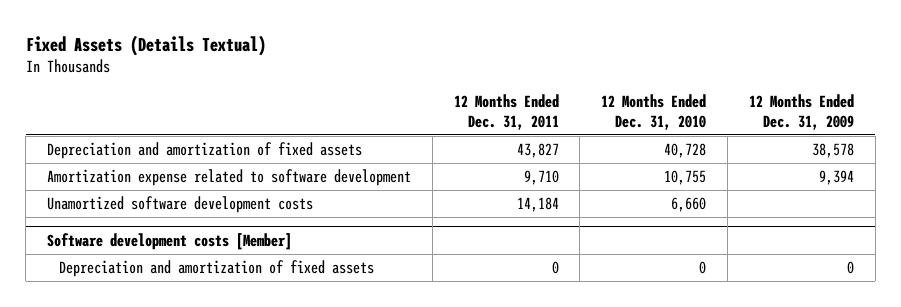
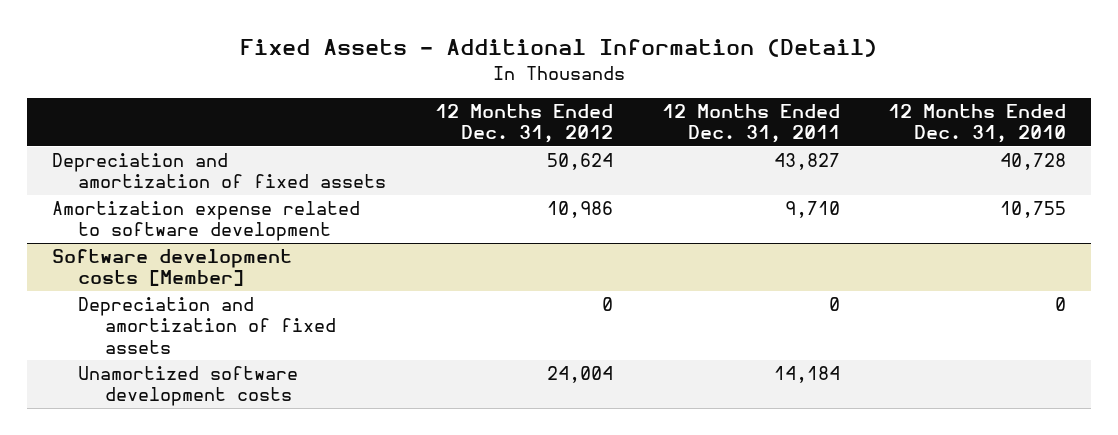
- Fixed Assets (Details Textual)
+ Fixed Assets - Additional Information (Detail)
- | 12 Months Ended Dec. 31, 2011 | 12 Months Ended Dec. 31, 2010 | 12 Months Ended Dec. 31, 2009
+ | 12 Months Ended Dec. 31, 2012 | 12 Months Ended Dec. 31, 2011 | 12 Months Ended Dec. 31, 2010
- Unamortized software development costs | 14,184 | 6,660 |
@ Software development costs [Member]
+ Unamortized software development costs | 24,004 | 14,184 |

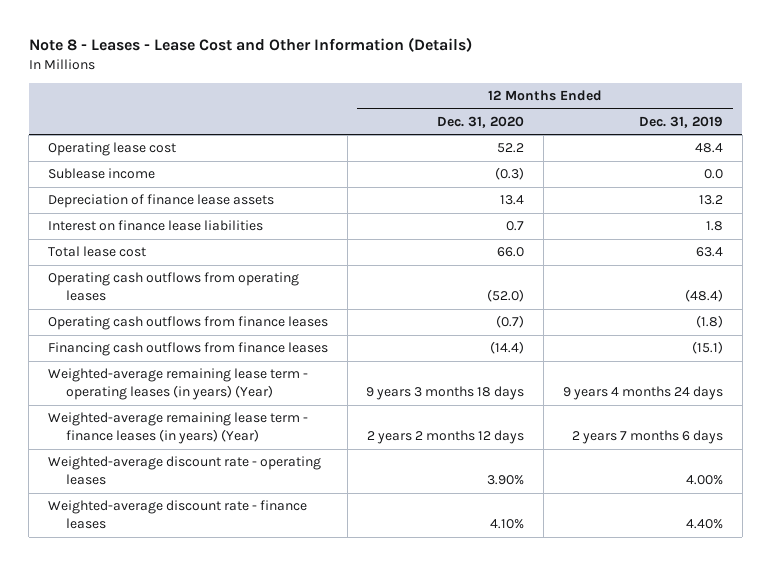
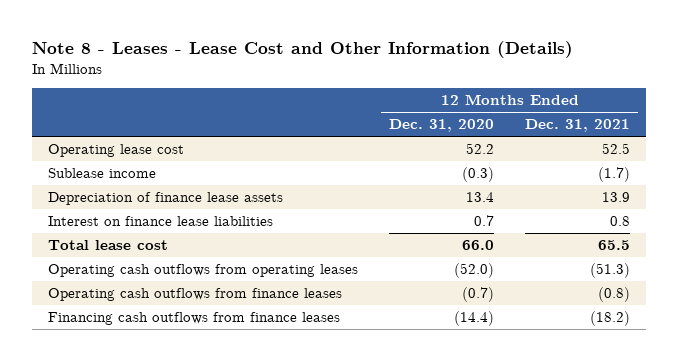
- | 12 Months Ended Dec. 31, 2020 | 12 Months Ended Dec. 31, 2019
+ | 12 Months Ended Dec. 31, 2020 | 12 Months Ended Dec. 31, 2021
- Weighted-average remaining lease term - operating leases (in years) (Year) | 9 years 3 months 18 days | 9 years 4 months 24 days
- Weighted-average remaining lease term - finance leases (in years) (Year) | 2 years 2 months 12 days | 2 years 7 months 6 days
- Weighted-average discount rate - operating leases | 3.90% | 4.00%
- Weighted-average discount rate - finance leases | 4.10% | 4.40%

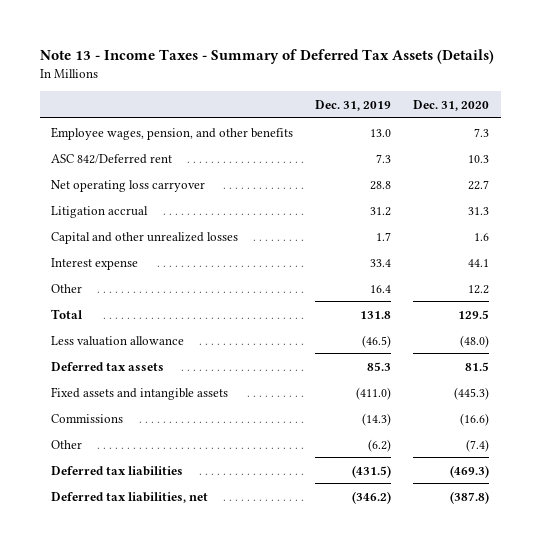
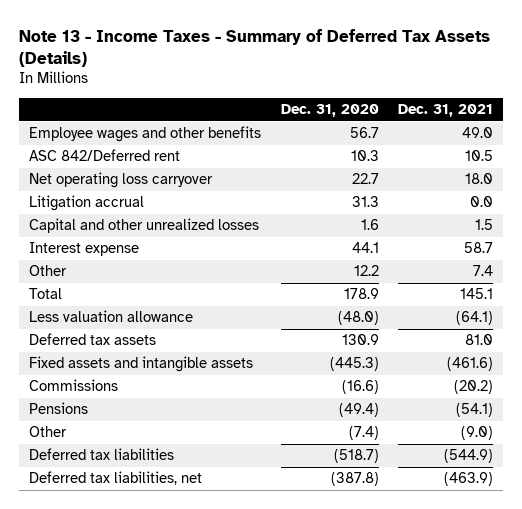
- | Dec. 31, 2019 | Dec. 31, 2020
+ | Dec. 31, 2020 | Dec. 31, 2021
- Employee wages, pension, and other benefits | 13.0 | 7.3
+ Employee wages and other benefits | 56.7 | 49.0
- Total | 131.8 | 129.5
+ Total | 178.9 | 145.1
- Deferred tax assets | 85.3 | 81.5
+ Deferred tax assets | 130.9 | 81.0
+ Pensions | (49.4) | (54.1)
- Deferred tax liabilities | (431.5) | (469.3)
+ Deferred tax liabilities | (518.7) | (544.9)

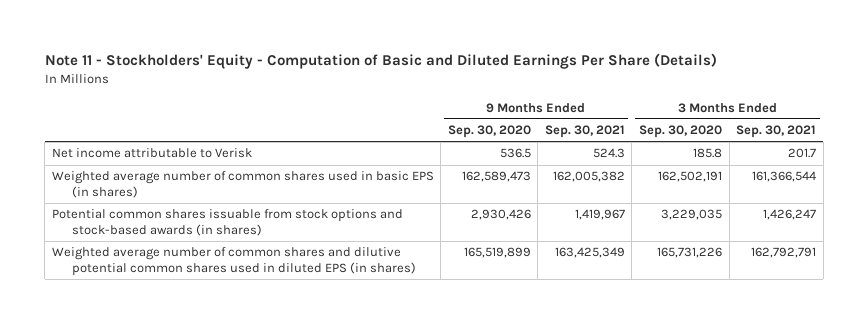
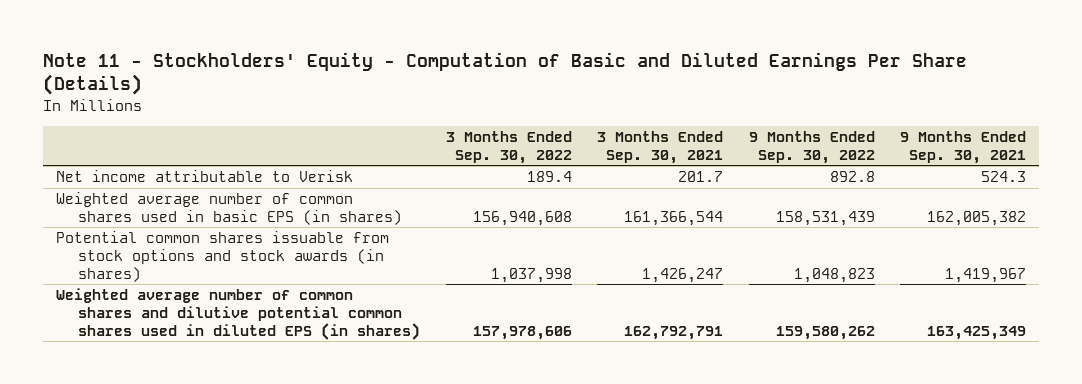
- | 9 Months Ended Sep. 30, 2020 | 9 Months Ended Sep. 30, 2021 | 3 Months Ended Sep. 30, 2020 | 3 Months Ended Sep. 30, 2021
+ | 3 Months Ended Sep. 30, 2022 | 3 Months Ended Sep. 30, 2021 | 9 Months Ended Sep. 30, 2022 | 9 Months Ended Sep. 30, 2021
- Potential common shares issuable from stock options and stock-based awards (in shares) | 2,930,426 | 1,419,967 | 3,229,035 | 1,426,247
+ Potential common shares issuable from stock options and stock awards (in shares) | 1,037,998 | 1,426,247 | 1,048,823 | 1,419,967

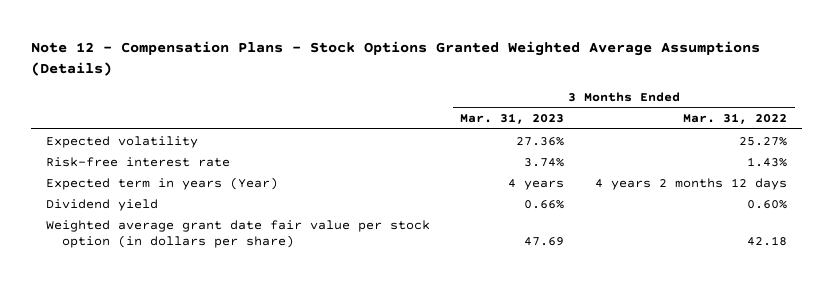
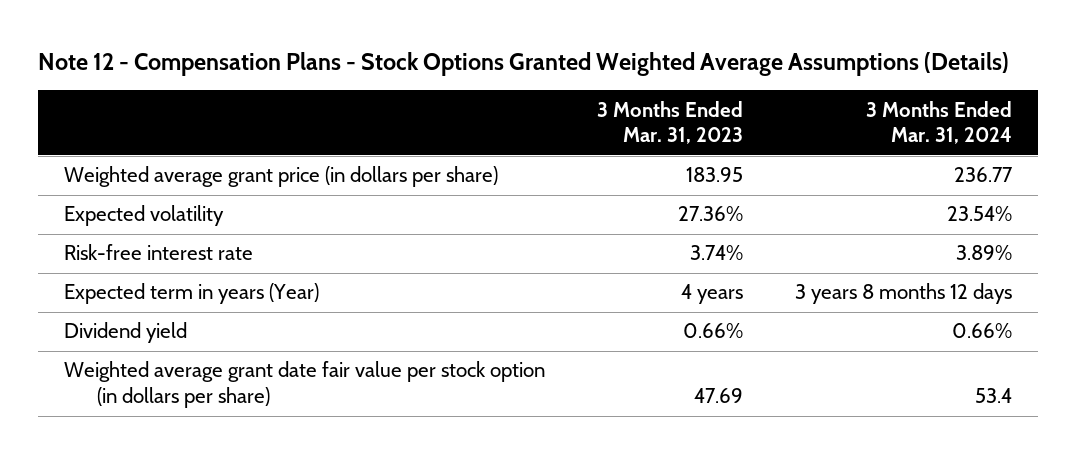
- | 3 Months Ended Mar. 31, 2023 | 3 Months Ended Mar. 31, 2022
+ | 3 Months Ended Mar. 31, 2023 | 3 Months Ended Mar. 31, 2024
+ Weighted average grant price (in dollars per share) | 183.95 | 236.77

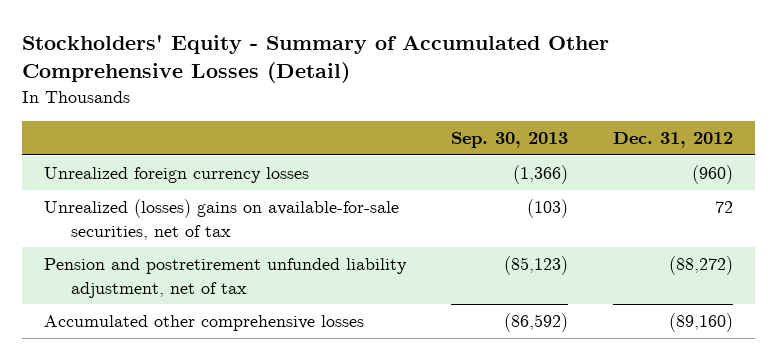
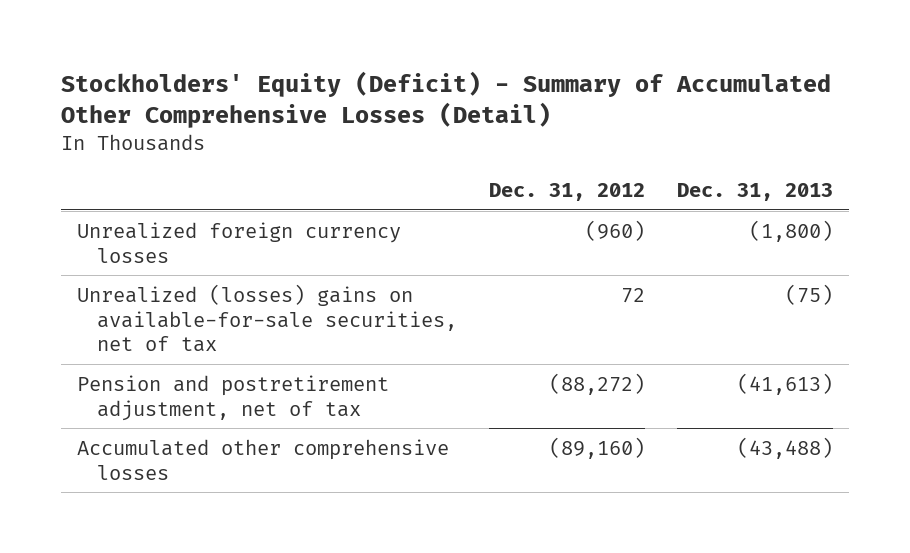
- Stockholders' Equity - Summary of Accumulated Other Comprehensive Losses (Detail)
+ Stockholders' Equity (Deficit) - Summary of Accumulated Other Comprehensive Losses (Detail)
- | Sep. 30, 2013 | Dec. 31, 2012
+ | Dec. 31, 2012 | Dec. 31, 2013
- Pension and postretirement unfunded liability adjustment, net of tax | (85,123) | (88,272)
+ Pension and postretirement adjustment, net of tax | (88,272) | (41,613)

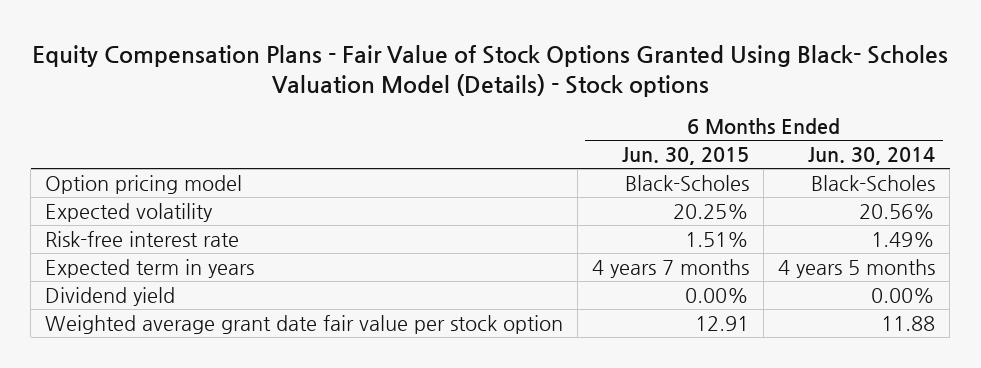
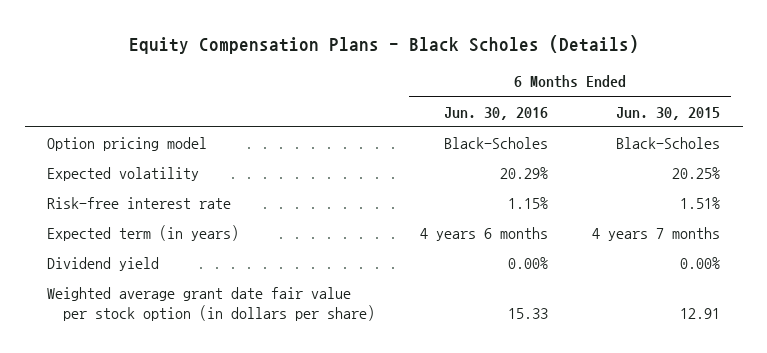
- Equity Compensation Plans - Fair Value of Stock Options Granted Using Black- Scholes Valuation Model (Details) - Stock options
+ Equity Compensation Plans - Black Scholes (Details)
- | 6 Months Ended Jun. 30, 2015 | 6 Months Ended Jun. 30, 2014
+ | 6 Months Ended Jun. 30, 2016 | 6 Months Ended Jun. 30, 2015
- Expected term in years | 4 years 7 months | 4 years 5 months
+ Expected term (in years) | 4 years 6 months | 4 years 7 months
- Weighted average grant date fair value per stock option | 12.91 | 11.88
+ Weighted average grant date fair value per stock option (in dollars per share) | 15.33 | 12.91

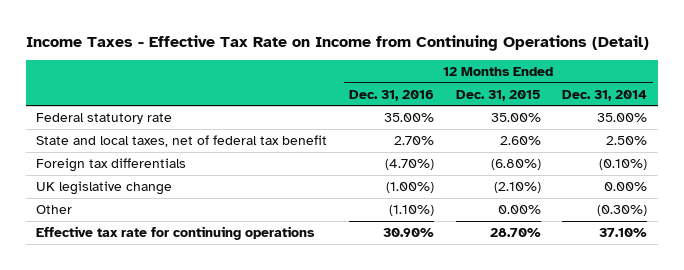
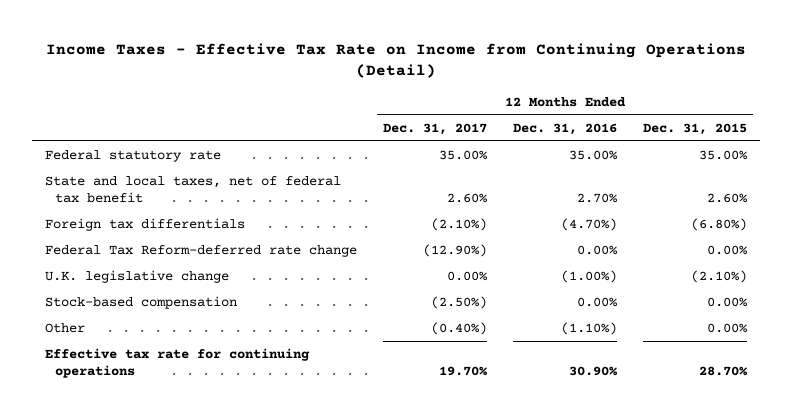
- | 12 Months Ended Dec. 31, 2016 | 12 Months Ended Dec. 31, 2015 | 12 Months Ended Dec. 31, 2014
+ | 12 Months Ended Dec. 31, 2017 | 12 Months Ended Dec. 31, 2016 | 12 Months Ended Dec. 31, 2015
- UK legislative change | (1.00%) | (2.10%) | 0.00%
+ Federal Tax Reform-deferred rate change | (12.90%) | 0.00% | 0.00%
+ U.K. legislative change | 0.00% | (1.00%) | (2.10%)
+ Stock-based compensation | (2.50%) | 0.00% | 0.00%

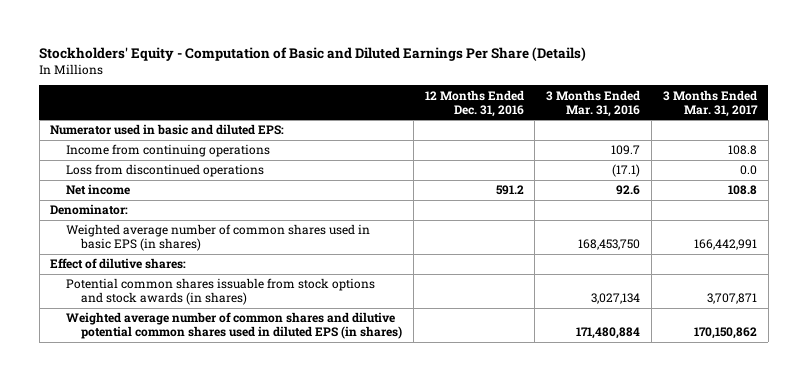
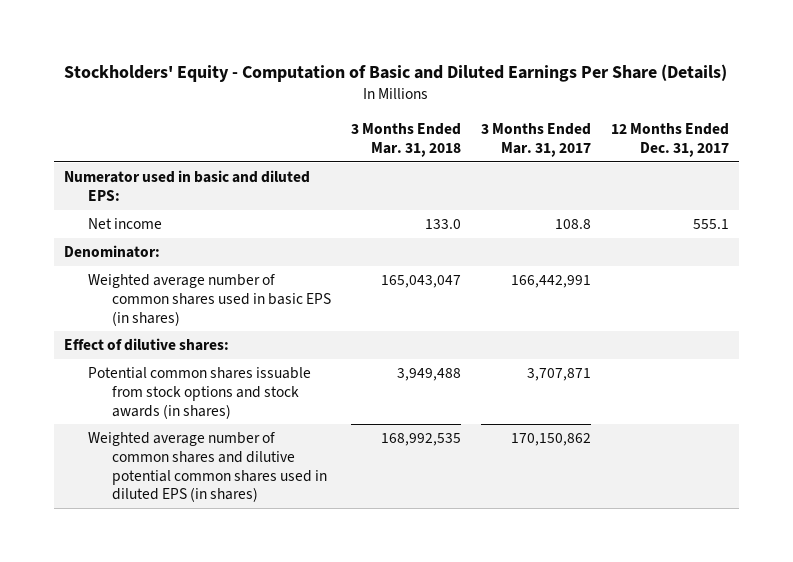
- | 12 Months Ended Dec. 31, 2016 | 3 Months Ended Mar. 31, 2016 | 3 Months Ended Mar. 31, 2017
+ | 3 Months Ended Mar. 31, 2018 | 3 Months Ended Mar. 31, 2017 | 12 Months Ended Dec. 31, 2017
- Income from continuing operations | | 109.7 | 108.8
- Loss from discontinued operations | | (17.1) | 0.0

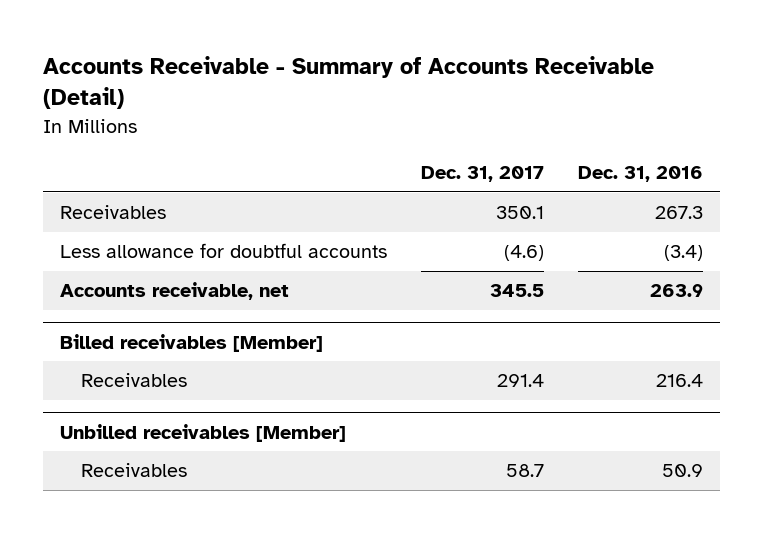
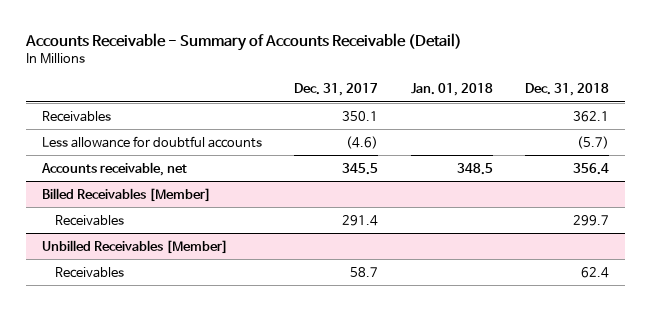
- | Dec. 31, 2017 | Dec. 31, 2016
+ | Dec. 31, 2017 | Jan. 01, 2018 | Dec. 31, 2018
- Billed receivables [Member]
+ Billed Receivables [Member]
- Unbilled receivables [Member]
+ Unbilled Receivables [Member]

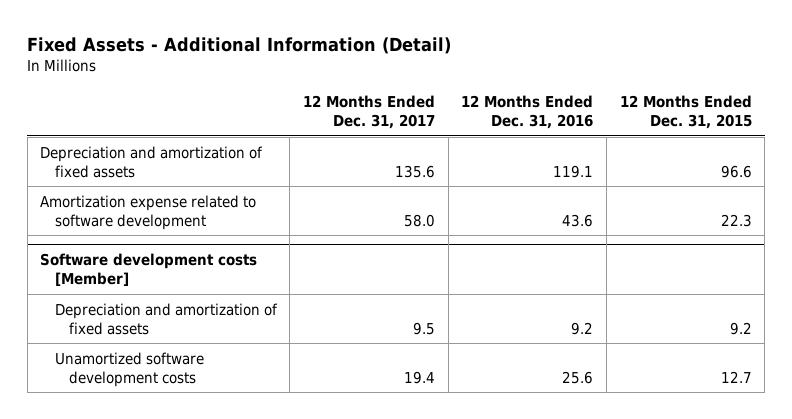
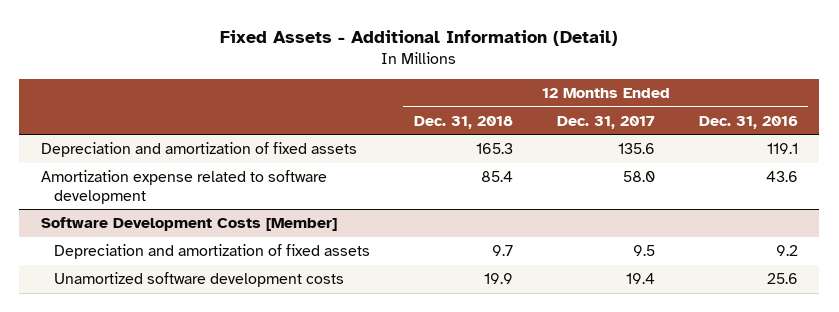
- | 12 Months Ended Dec. 31, 2017 | 12 Months Ended Dec. 31, 2016 | 12 Months Ended Dec. 31, 2015
+ | 12 Months Ended Dec. 31, 2018 | 12 Months Ended Dec. 31, 2017 | 12 Months Ended Dec. 31, 2016
- Software development costs [Member]
+ Software Development Costs [Member]

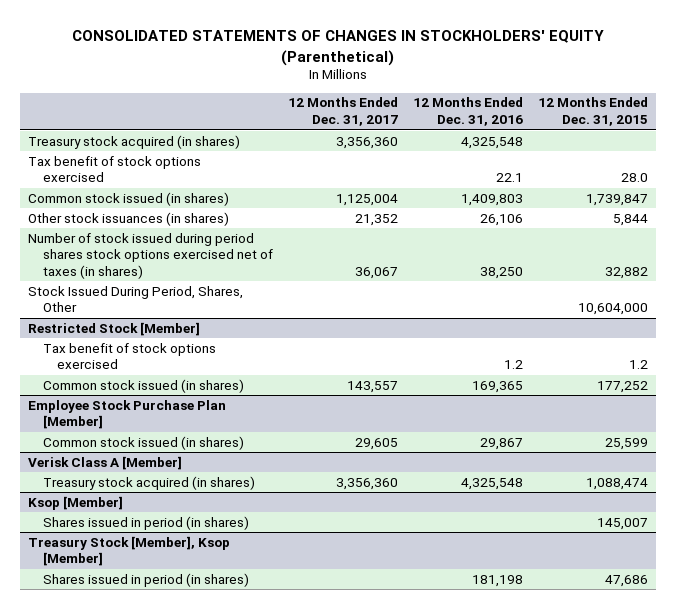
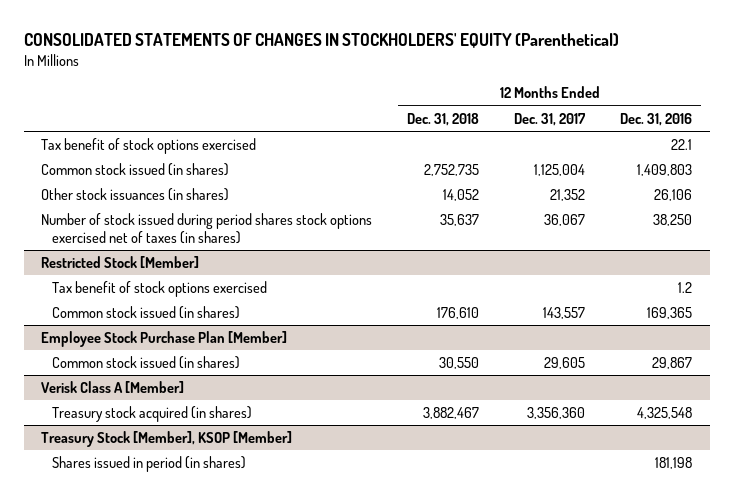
- | 12 Months Ended Dec. 31, 2017 | 12 Months Ended Dec. 31, 2016 | 12 Months Ended Dec. 31, 2015
+ | 12 Months Ended Dec. 31, 2018 | 12 Months Ended Dec. 31, 2017 | 12 Months Ended Dec. 31, 2016
- Treasury stock acquired (in shares) | 3,356,360 | 4,325,548 |
- Stock Issued During Period, Shares, Other | | | 10,604,000
- Ksop [Member]
- Shares issued in period (in shares) | | | 145,007
- Treasury Stock [Member], Ksop [Member]
+ Treasury Stock [Member], KSOP [Member]

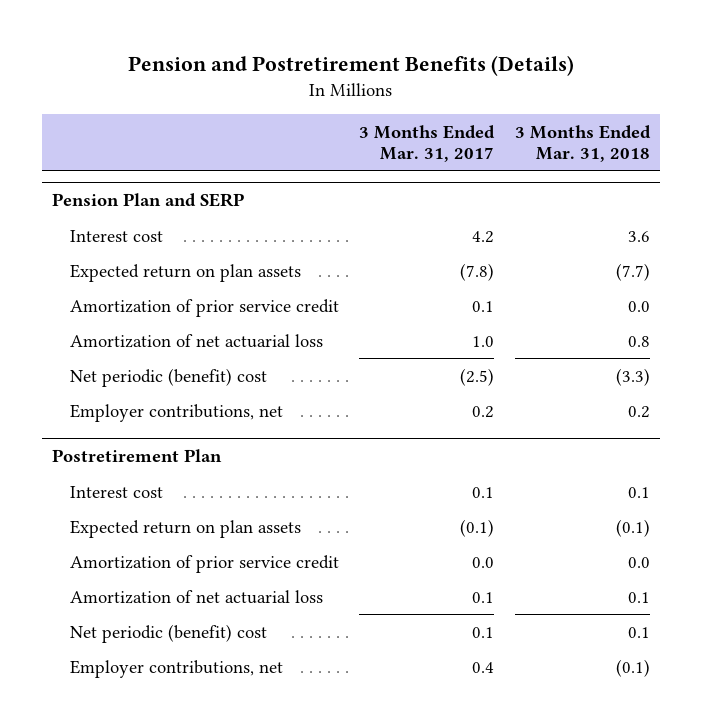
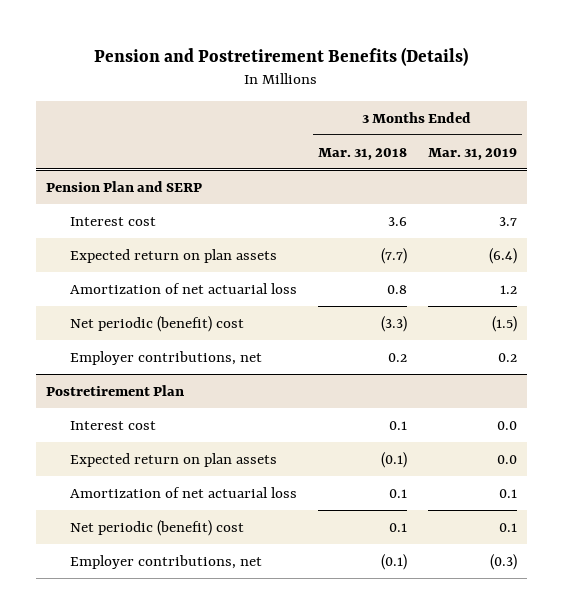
- | 3 Months Ended Mar. 31, 2017 | 3 Months Ended Mar. 31, 2018
+ | 3 Months Ended Mar. 31, 2018 | 3 Months Ended Mar. 31, 2019
@ Pension Plan and SERP
- Amortization of prior service credit | 0.1 | 0.0
@ Postretirement Plan
- Amortization of prior service credit | 0.0 | 0.0

